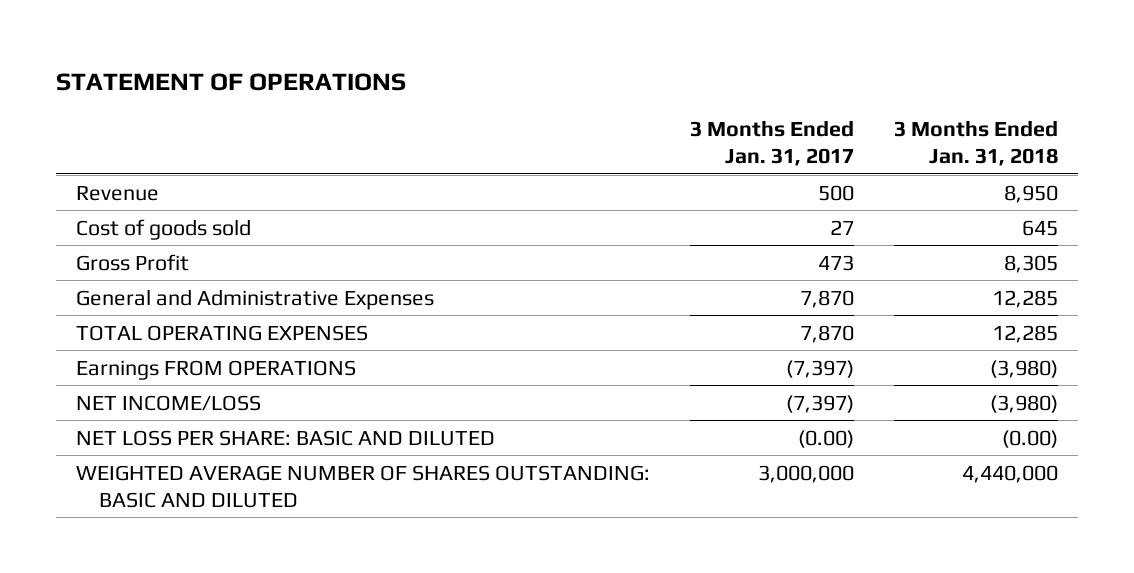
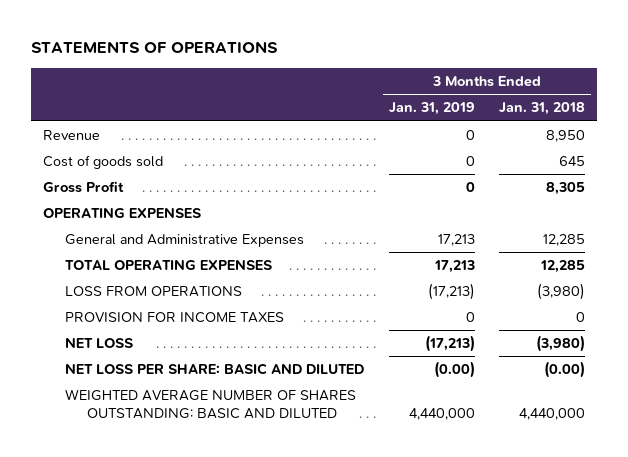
- STATEMENT OF OPERATIONS
+ STATEMENTS OF OPERATIONS
- | 3 Months Ended Jan. 31, 2017 | 3 Months Ended Jan. 31, 2018
+ | 3 Months Ended Jan. 31, 2019 | 3 Months Ended Jan. 31, 2018
+ OPERATING EXPENSES
- Earnings FROM OPERATIONS | (7,397) | (3,980)
- NET INCOME/LOSS | (7,397) | (3,980)
+ LOSS FROM OPERATIONS | (17,213) | (3,980)
+ PROVISION FOR INCOME TAXES | 0 | 0
+ NET LOSS | (17,213) | (3,980)

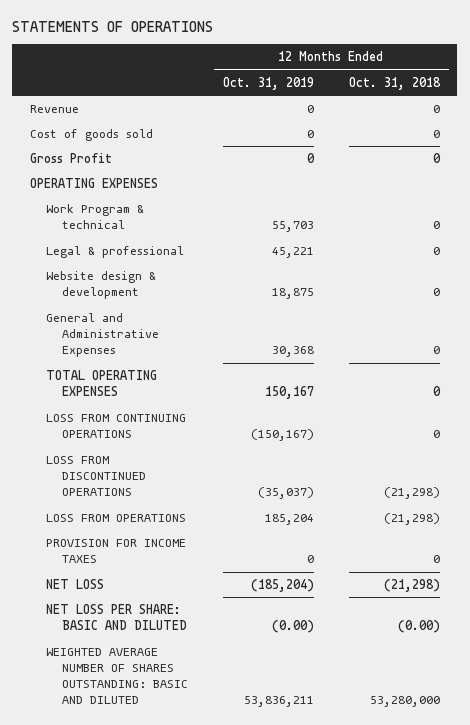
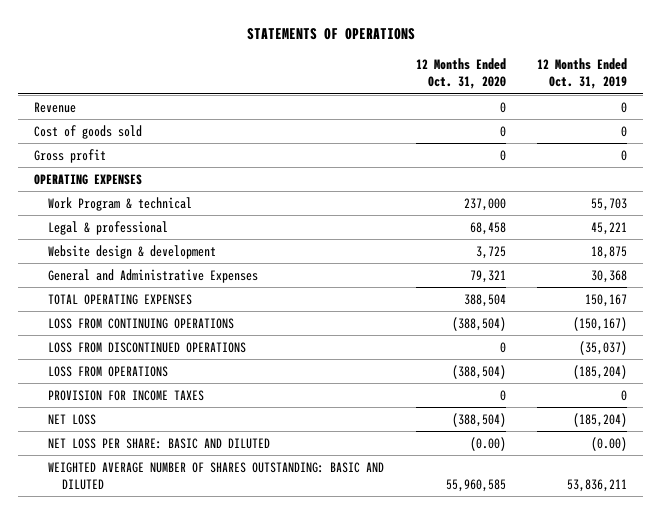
- | 12 Months Ended Oct. 31, 2019 | 12 Months Ended Oct. 31, 2018
+ | 12 Months Ended Oct. 31, 2020 | 12 Months Ended Oct. 31, 2019
- Gross Profit | 0 | 0
+ Gross profit | 0 | 0
- LOSS FROM OPERATIONS | 185,204 | (21,298)
+ LOSS FROM OPERATIONS | (388,504) | (185,204)

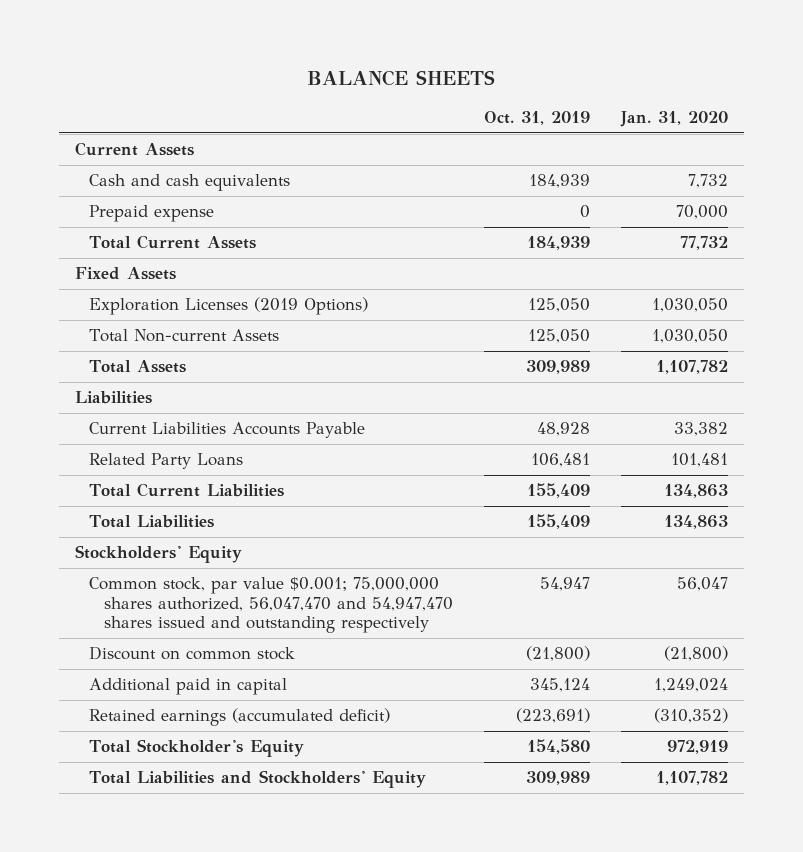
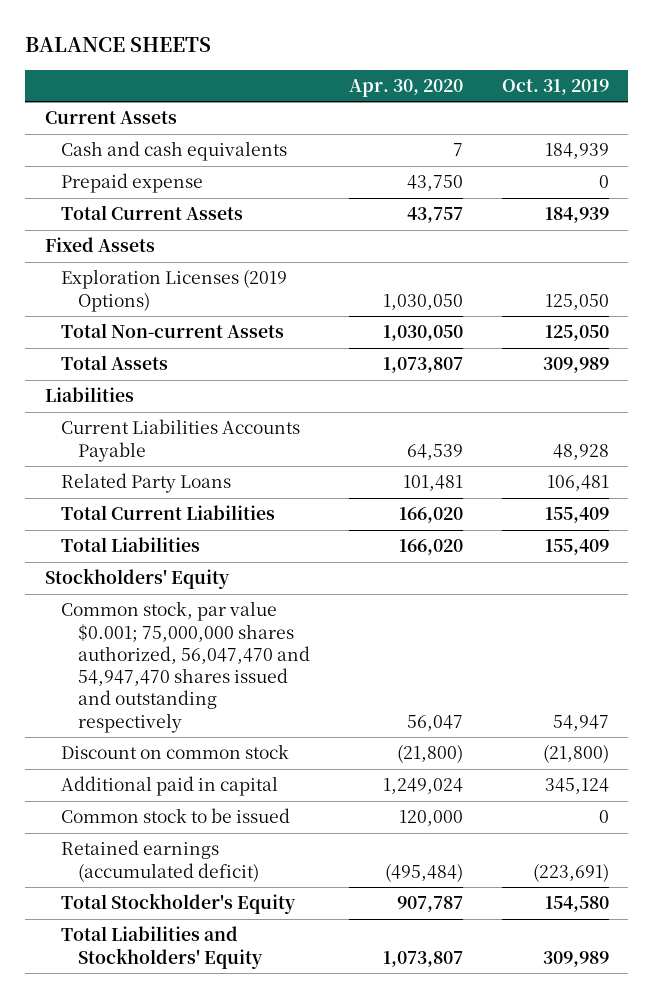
- | Oct. 31, 2019 | Jan. 31, 2020
+ | Apr. 30, 2020 | Oct. 31, 2019
+ Common stock to be issued | 120,000 | 0

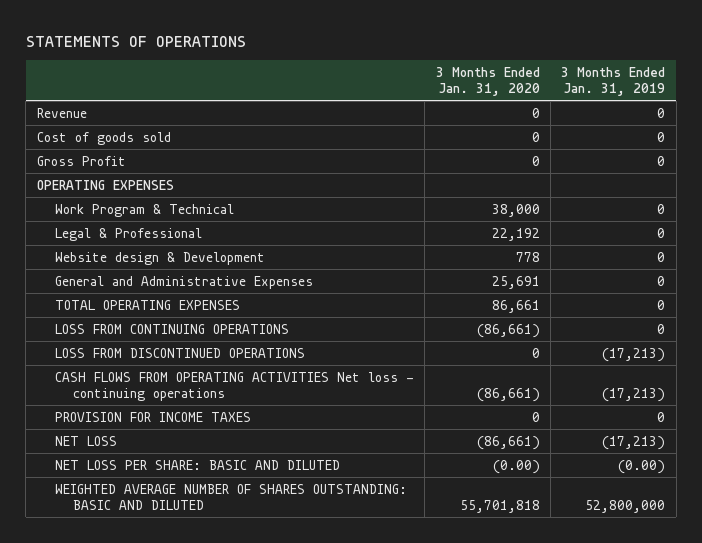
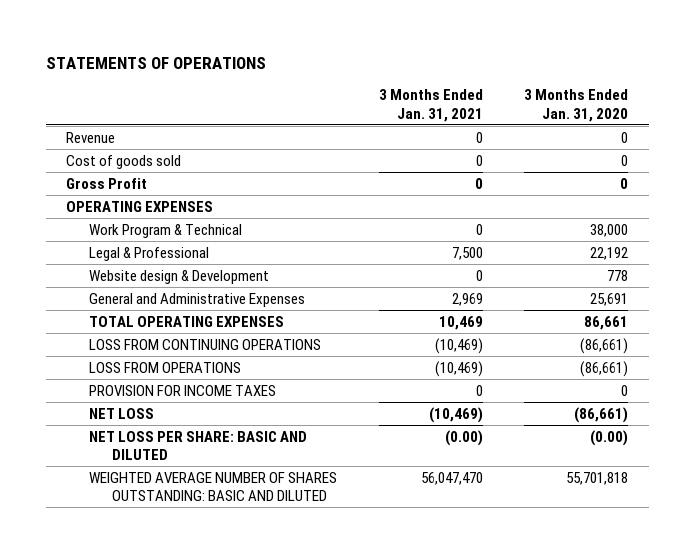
- | 3 Months Ended Jan. 31, 2020 | 3 Months Ended Jan. 31, 2019
+ | 3 Months Ended Jan. 31, 2021 | 3 Months Ended Jan. 31, 2020
- LOSS FROM DISCONTINUED OPERATIONS | 0 | (17,213)
- CASH FLOWS FROM OPERATING ACTIVITIES Net loss - continuing operations | (86,661) | (17,213)
+ LOSS FROM OPERATIONS | (10,469) | (86,661)

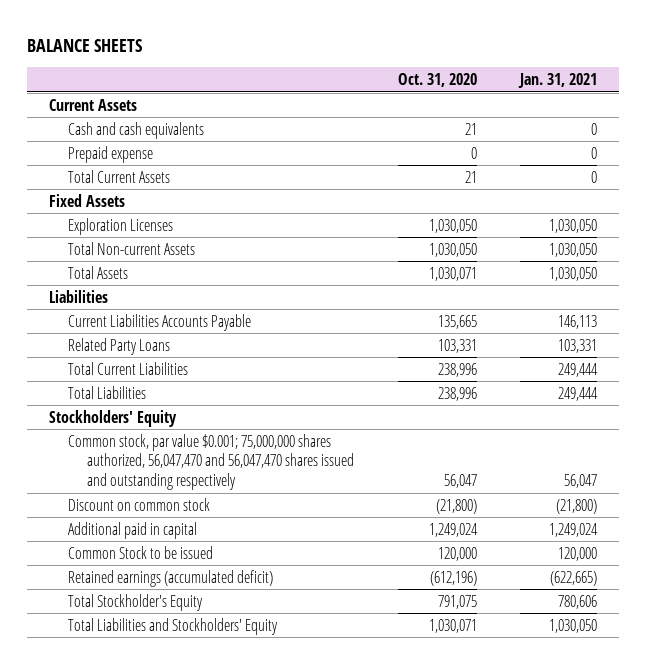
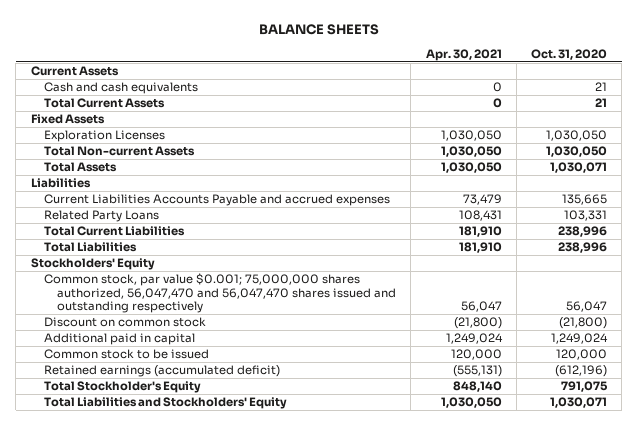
- | Oct. 31, 2020 | Jan. 31, 2021
+ | Apr. 30, 2021 | Oct. 31, 2020
- Prepaid expense | 0 | 0
- Current Liabilities Accounts Payable | 135,665 | 146,113
+ Current Liabilities Accounts Payable and accrued expenses | 73,479 | 135,665
- Common Stock to be issued | 120,000 | 120,000
+ Common stock to be issued | 120,000 | 120,000

